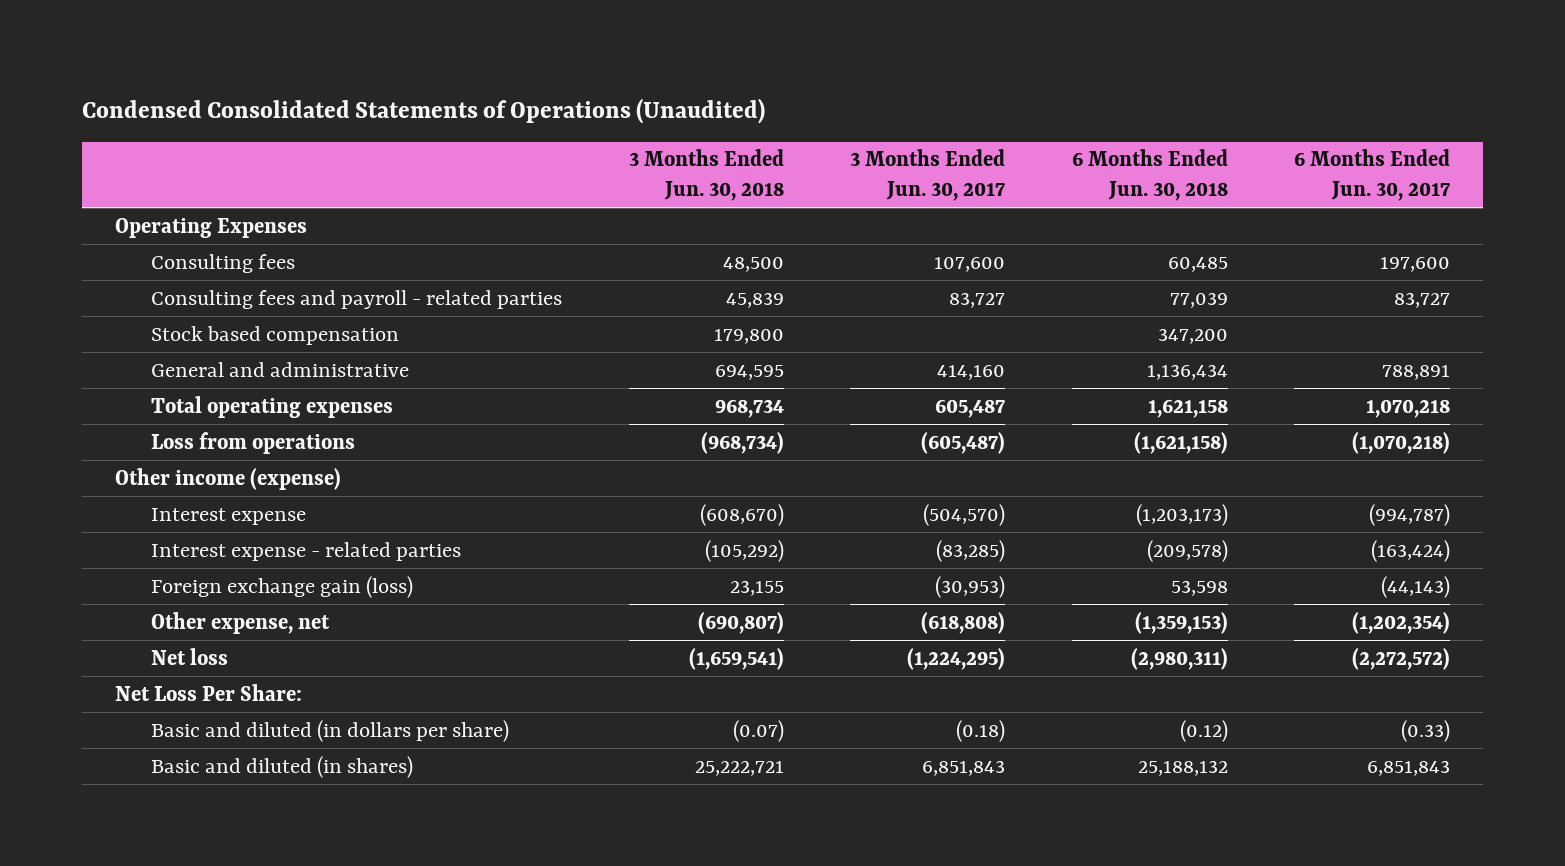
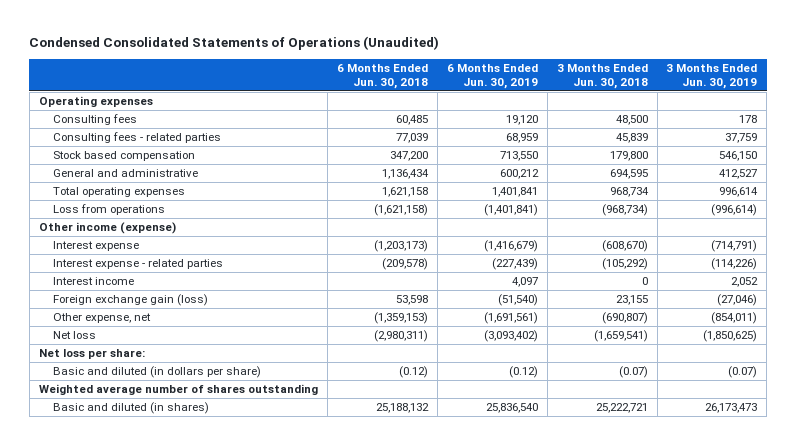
- | 3 Months Ended Jun. 30, 2018 | 3 Months Ended Jun. 30, 2017 | 6 Months Ended Jun. 30, 2018 | 6 Months Ended Jun. 30, 2017
+ | 6 Months Ended Jun. 30, 2018 | 6 Months Ended Jun. 30, 2019 | 3 Months Ended Jun. 30, 2018 | 3 Months Ended Jun. 30, 2019
- Operating Expenses
+ Operating expenses
- Consulting fees and payroll - related parties | 45,839 | 83,727 | 77,039 | 83,727
+ Consulting fees - related parties | 77,039 | 68,959 | 45,839 | 37,759
+ Interest income | | 4,097 | 0 | 2,052
- Net Loss Per Share:
+ Net loss per share:
+ Weighted average number of shares outstanding

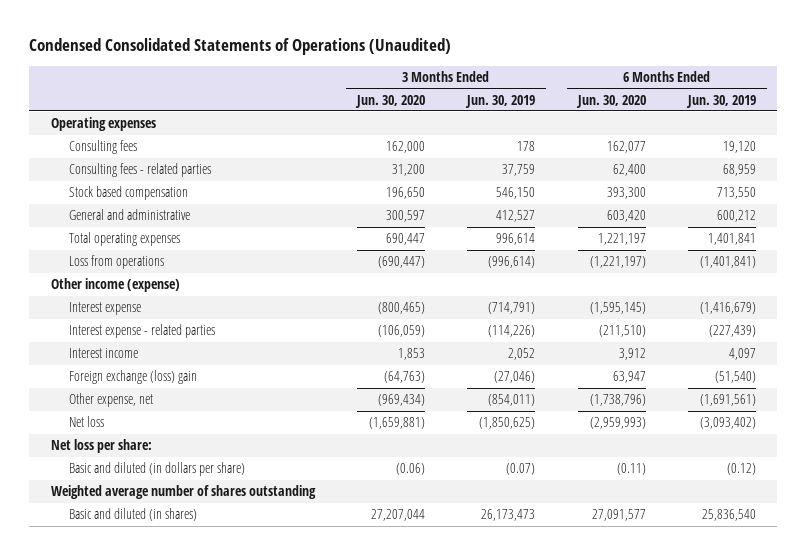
- | 6 Months Ended Jun. 30, 2018 | 6 Months Ended Jun. 30, 2019 | 3 Months Ended Jun. 30, 2018 | 3 Months Ended Jun. 30, 2019
+ | 3 Months Ended Jun. 30, 2020 | 3 Months Ended Jun. 30, 2019 | 6 Months Ended Jun. 30, 2020 | 6 Months Ended Jun. 30, 2019
- Foreign exchange gain (loss) | 53,598 | (51,540) | 23,155 | (27,046)
+ Foreign exchange (loss) gain | (64,763) | (27,046) | 63,947 | (51,540)

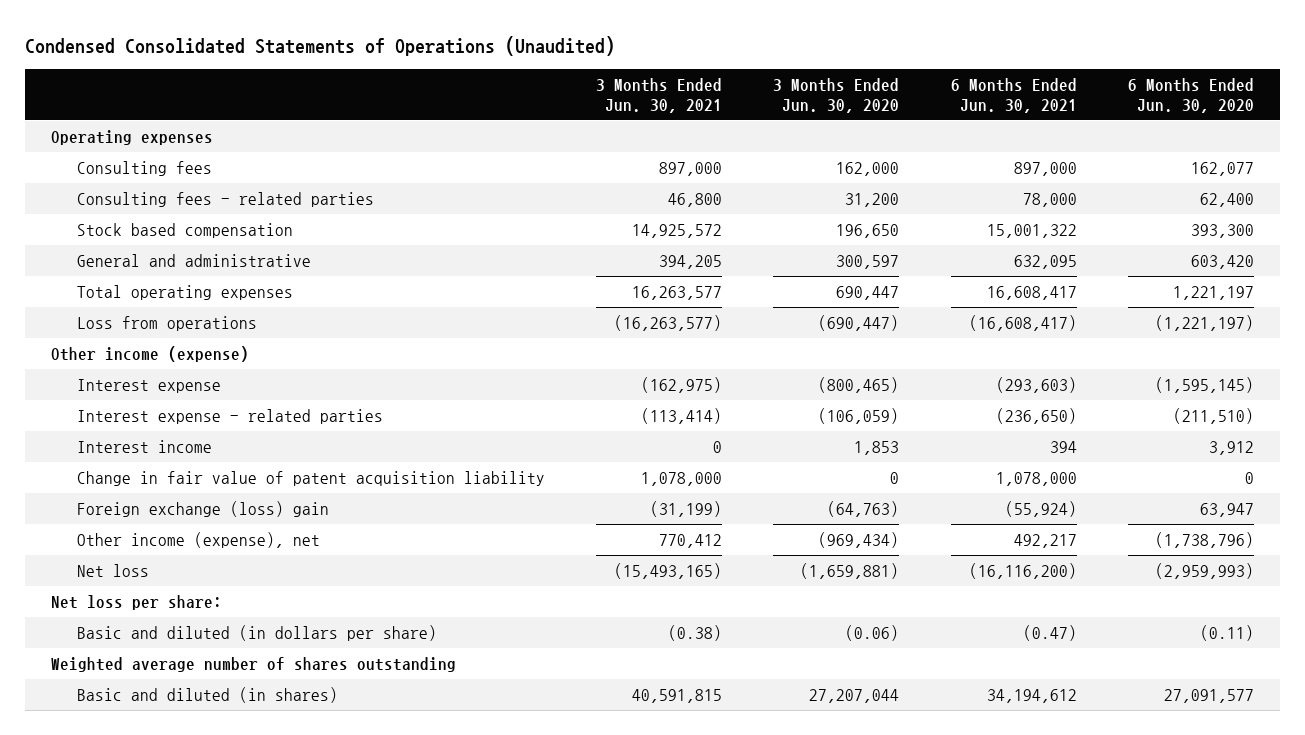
- | 3 Months Ended Jun. 30, 2020 | 3 Months Ended Jun. 30, 2019 | 6 Months Ended Jun. 30, 2020 | 6 Months Ended Jun. 30, 2019
+ | 3 Months Ended Jun. 30, 2021 | 3 Months Ended Jun. 30, 2020 | 6 Months Ended Jun. 30, 2021 | 6 Months Ended Jun. 30, 2020
+ Change in fair value of patent acquisition liability | 1,078,000 | 0 | 1,078,000 | 0
- Other expense, net | (969,434) | (854,011) | (1,738,796) | (1,691,561)
+ Other income (expense), net | 770,412 | (969,434) | 492,217 | (1,738,796)

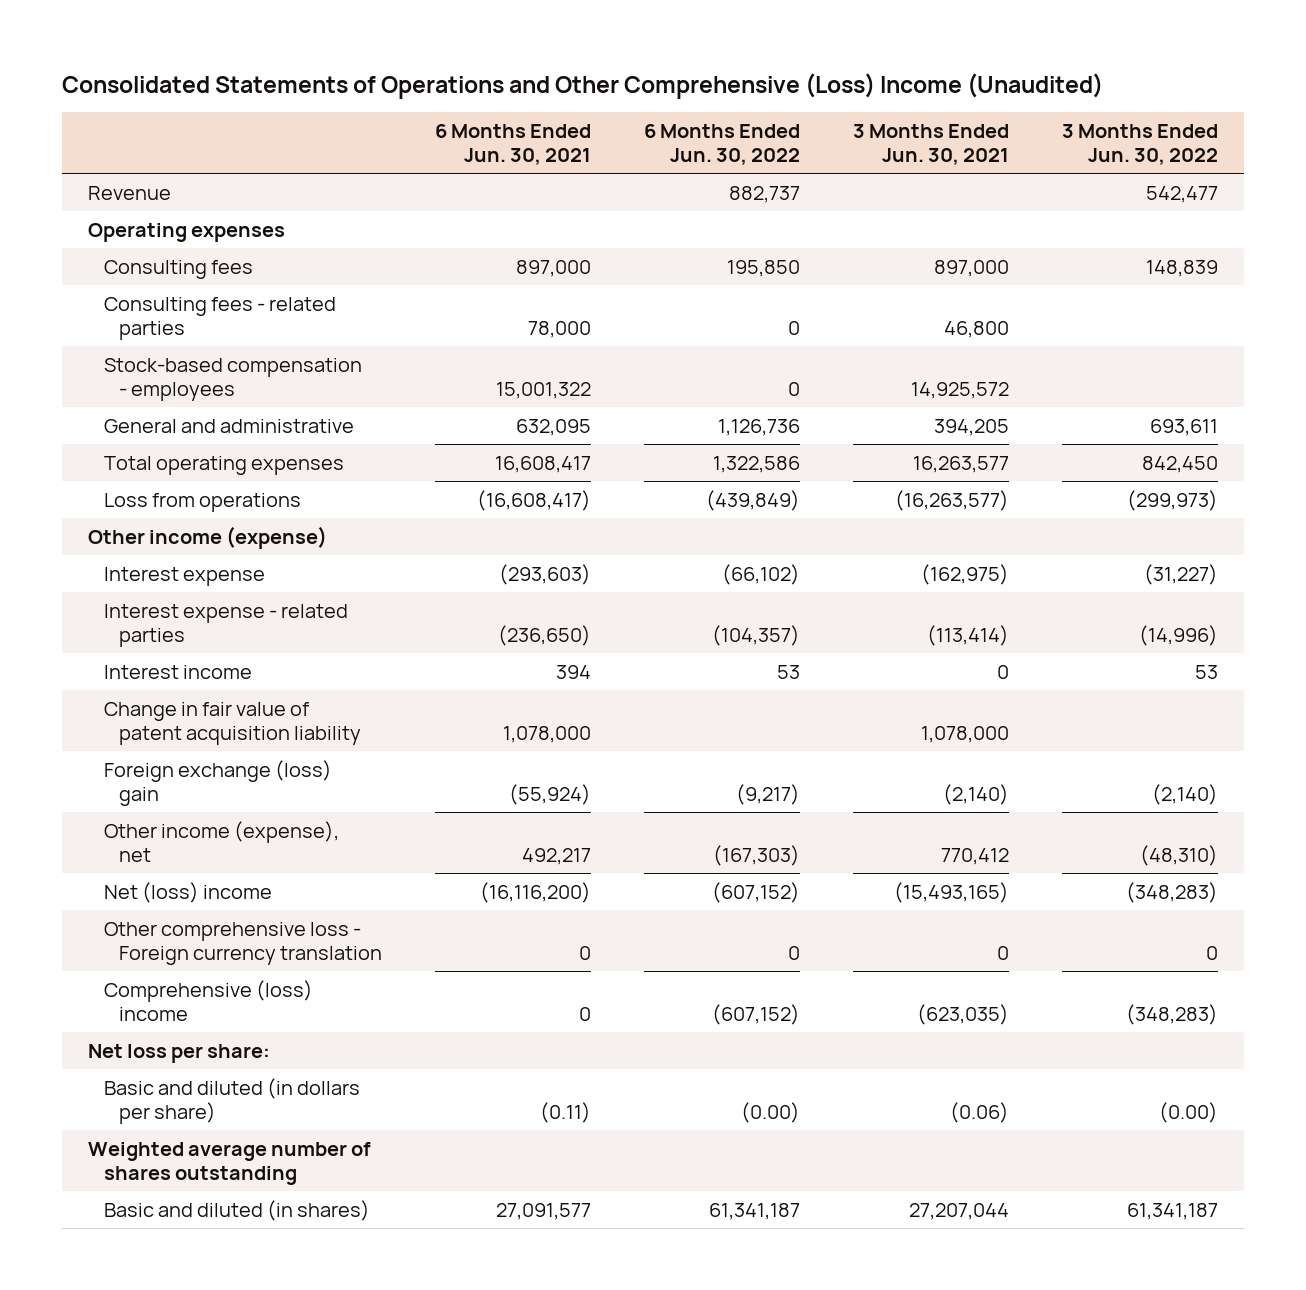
- Condensed Consolidated Statements of Operations (Unaudited)
+ Consolidated Statements of Operations and Other Comprehensive (Loss) Income (Unaudited)
- | 3 Months Ended Jun. 30, 2021 | 3 Months Ended Jun. 30, 2020 | 6 Months Ended Jun. 30, 2021 | 6 Months Ended Jun. 30, 2020
+ | 6 Months Ended Jun. 30, 2021 | 6 Months Ended Jun. 30, 2022 | 3 Months Ended Jun. 30, 2021 | 3 Months Ended Jun. 30, 2022
+ Revenue | | 882,737 | | 542,477
- Stock based compensation | 14,925,572 | 196,650 | 15,001,322 | 393,300
+ Stock-based compensation - employees | 15,001,322 | 0 | 14,925,572 |
- Foreign exchange (loss) gain | (31,199) | (64,763) | (55,924) | 63,947
+ Foreign exchange (loss) gain | (55,924) | (9,217) | (2,140) | (2,140)
- Net loss | (15,493,165) | (1,659,881) | (16,116,200) | (2,959,993)
+ Net (loss) income | (16,116,200) | (607,152) | (15,493,165) | (348,283)
+ Other comprehensive loss - Foreign currency translation | 0 | 0 | 0 | 0
+ Comprehensive (loss) income | 0 | (607,152) | (623,035) | (348,283)
- Basic and diluted (in dollars per share) | (0.38) | (0.06) | (0.47) | (0.11)
+ Basic and diluted (in dollars per share) | (0.11) | (0.00) | (0.06) | (0.00)
- Basic and diluted (in shares) | 40,591,815 | 27,207,044 | 34,194,612 | 27,091,577
+ Basic and diluted (in shares) | 27,091,577 | 61,341,187 | 27,207,044 | 61,341,187

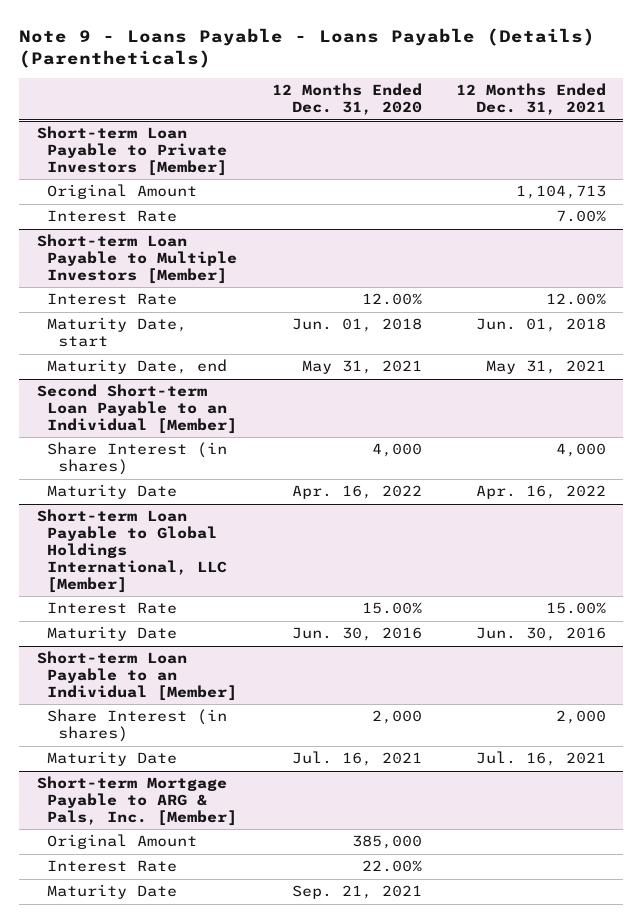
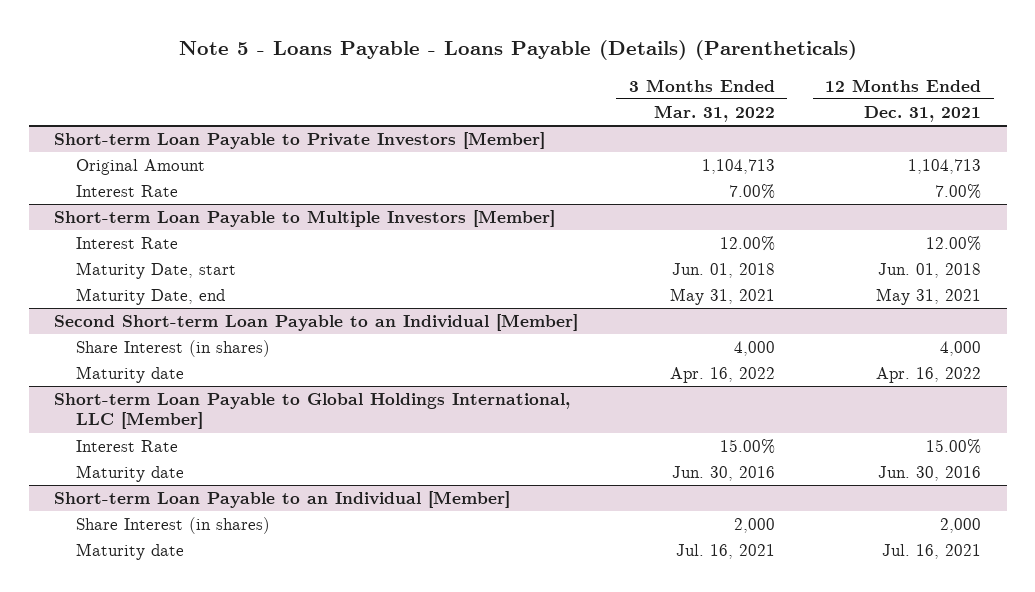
- Note 9 - Loans Payable - Loans Payable (Details) (Parentheticals)
+ Note 5 - Loans Payable - Loans Payable (Details) (Parentheticals)
- | 12 Months Ended Dec. 31, 2020 | 12 Months Ended Dec. 31, 2021
+ | 3 Months Ended Mar. 31, 2022 | 12 Months Ended Dec. 31, 2021
@ Second Short-term Loan Payable to an Individual [Member]
- Maturity Date | Apr. 16, 2022 | Apr. 16, 2022
+ Maturity date | Apr. 16, 2022 | Apr. 16, 2022
@ Short-term Loan Payable to Global Holdings International, LLC [Member]
- Maturity Date | Jun. 30, 2016 | Jun. 30, 2016
+ Maturity date | Jun. 30, 2016 | Jun. 30, 2016
@ Short-term Loan Payable to an Individual [Member]
- Maturity Date | Jul. 16, 2021 | Jul. 16, 2021
- Short-term Mortgage Payable to ARG & Pals, Inc. [Member]
- Original Amount | 385,000 |
- Interest Rate | 22.00% |
- Maturity Date | Sep. 21, 2021 |
@ Short-term Loan Payable to an Individual [Member]
+ Maturity date | Jul. 16, 2021 | Jul. 16, 2021

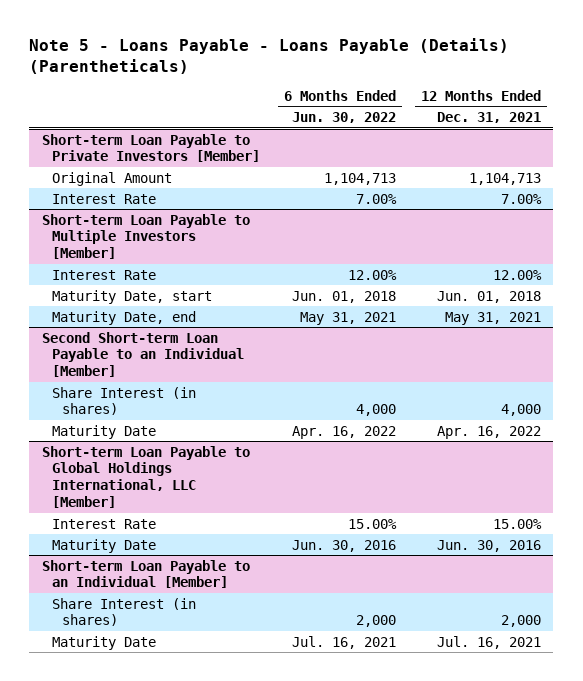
- | 3 Months Ended Mar. 31, 2022 | 12 Months Ended Dec. 31, 2021
+ | 6 Months Ended Jun. 30, 2022 | 12 Months Ended Dec. 31, 2021
@ Second Short-term Loan Payable to an Individual [Member]
- Maturity date | Apr. 16, 2022 | Apr. 16, 2022
+ Maturity Date | Apr. 16, 2022 | Apr. 16, 2022
@ Short-term Loan Payable to Global Holdings International, LLC [Member]
- Maturity date | Jun. 30, 2016 | Jun. 30, 2016
+ Maturity Date | Jun. 30, 2016 | Jun. 30, 2016
@ Short-term Loan Payable to an Individual [Member]
- Maturity date | Jul. 16, 2021 | Jul. 16, 2021
+ Maturity Date | Jul. 16, 2021 | Jul. 16, 2021

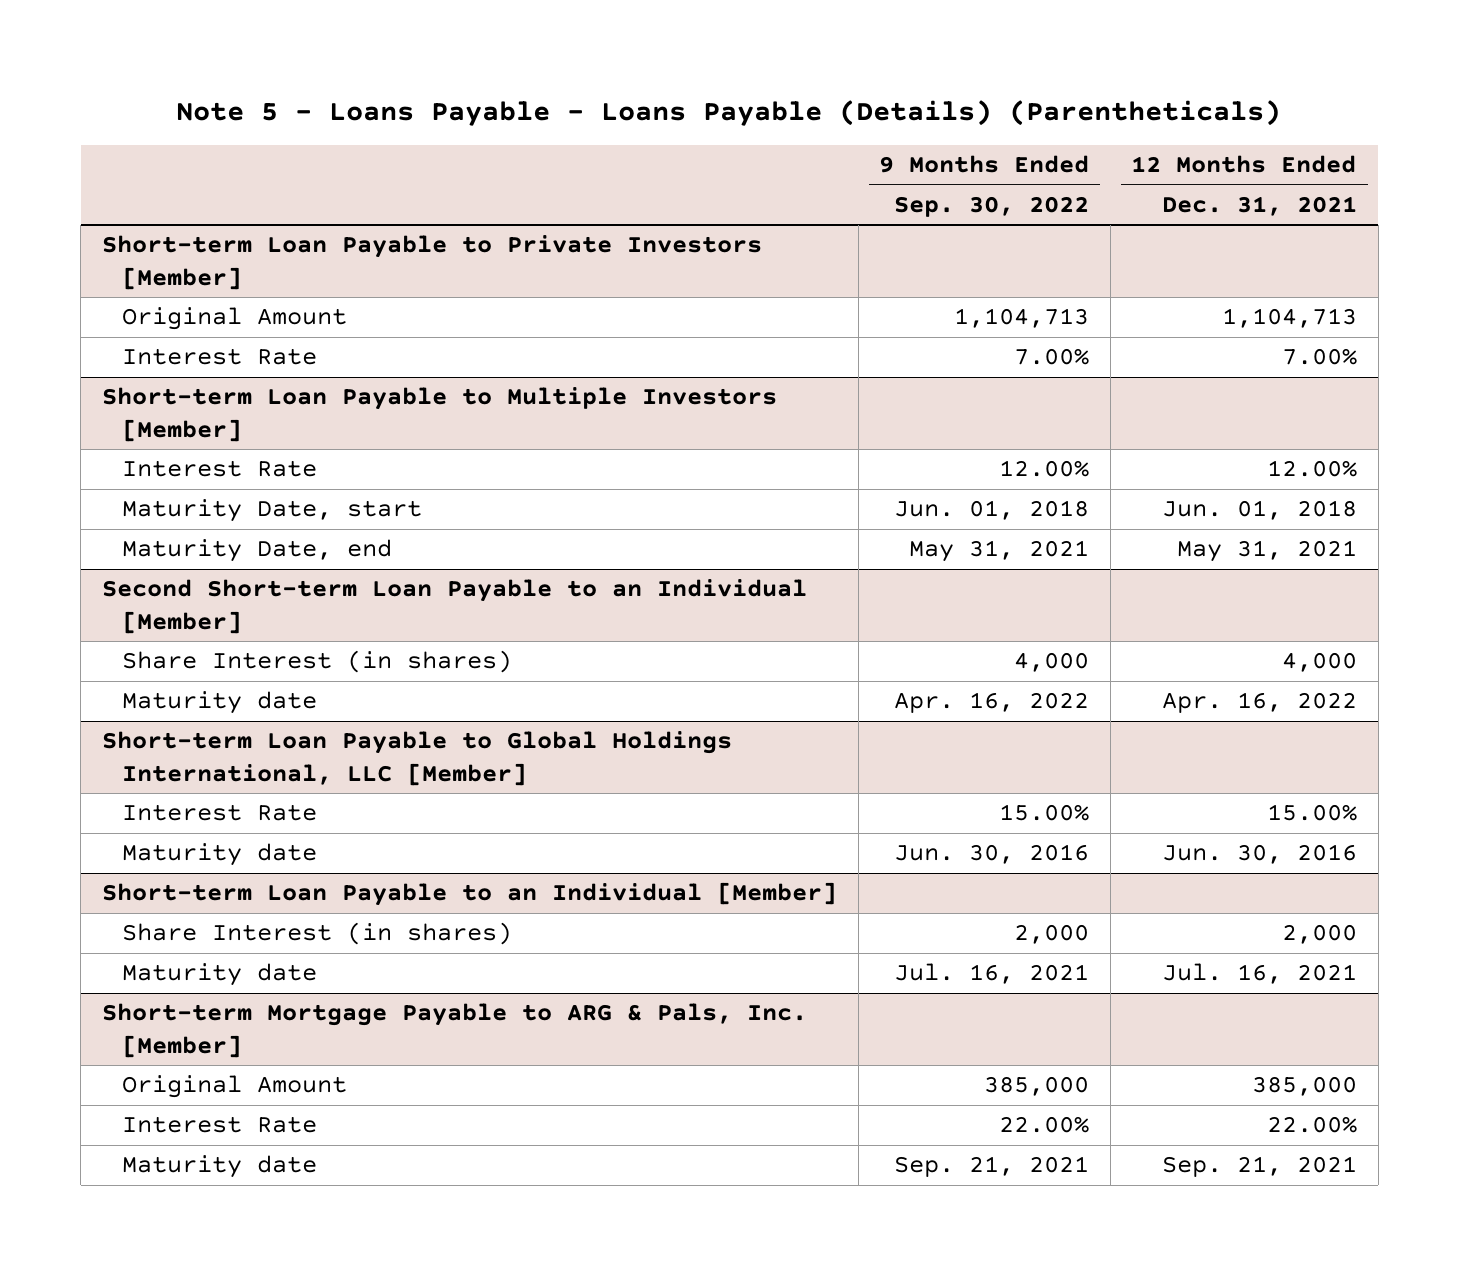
- | 6 Months Ended Jun. 30, 2022 | 12 Months Ended Dec. 31, 2021
+ | 9 Months Ended Sep. 30, 2022 | 12 Months Ended Dec. 31, 2021
@ Second Short-term Loan Payable to an Individual [Member]
- Maturity Date | Apr. 16, 2022 | Apr. 16, 2022
+ Maturity date | Apr. 16, 2022 | Apr. 16, 2022
@ Short-term Loan Payable to Global Holdings International, LLC [Member]
- Maturity Date | Jun. 30, 2016 | Jun. 30, 2016
+ Maturity date | Jun. 30, 2016 | Jun. 30, 2016
@ Short-term Loan Payable to an Individual [Member]
- Maturity Date | Jul. 16, 2021 | Jul. 16, 2021
+ Maturity date | Jul. 16, 2021 | Jul. 16, 2021
+ Short-term Mortgage Payable to ARG & Pals, Inc. [Member]
+ Original Amount | 385,000 | 385,000
+ Interest Rate | 22.00% | 22.00%
+ Maturity date | Sep. 21, 2021 | Sep. 21, 2021

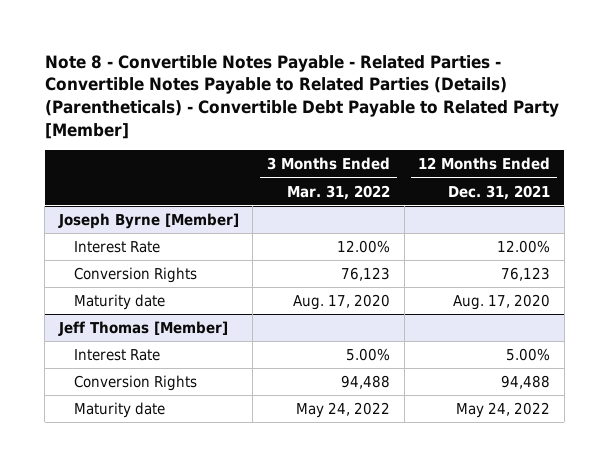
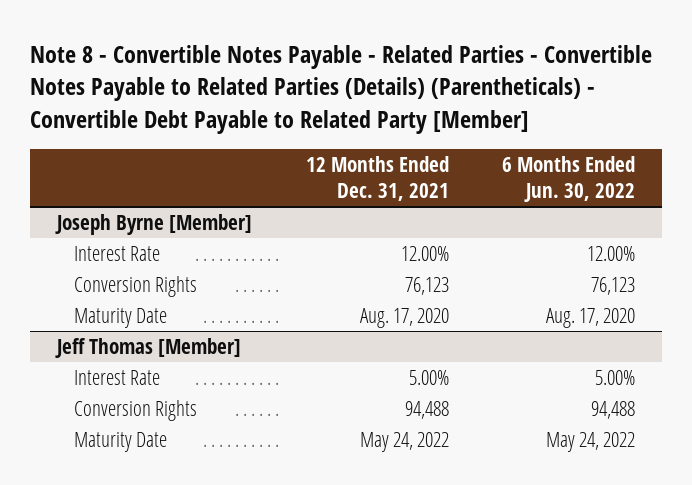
- | 3 Months Ended Mar. 31, 2022 | 12 Months Ended Dec. 31, 2021
+ | 12 Months Ended Dec. 31, 2021 | 6 Months Ended Jun. 30, 2022
@ Joseph Byrne [Member]
- Maturity date | Aug. 17, 2020 | Aug. 17, 2020
+ Maturity Date | Aug. 17, 2020 | Aug. 17, 2020
@ Jeff Thomas [Member]
- Maturity date | May 24, 2022 | May 24, 2022
+ Maturity Date | May 24, 2022 | May 24, 2022

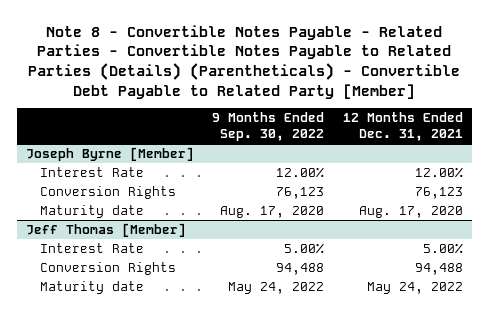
- | 12 Months Ended Dec. 31, 2021 | 6 Months Ended Jun. 30, 2022
+ | 9 Months Ended Sep. 30, 2022 | 12 Months Ended Dec. 31, 2021
@ Joseph Byrne [Member]
- Maturity Date | Aug. 17, 2020 | Aug. 17, 2020
+ Maturity date | Aug. 17, 2020 | Aug. 17, 2020
@ Jeff Thomas [Member]
- Maturity Date | May 24, 2022 | May 24, 2022
+ Maturity date | May 24, 2022 | May 24, 2022

